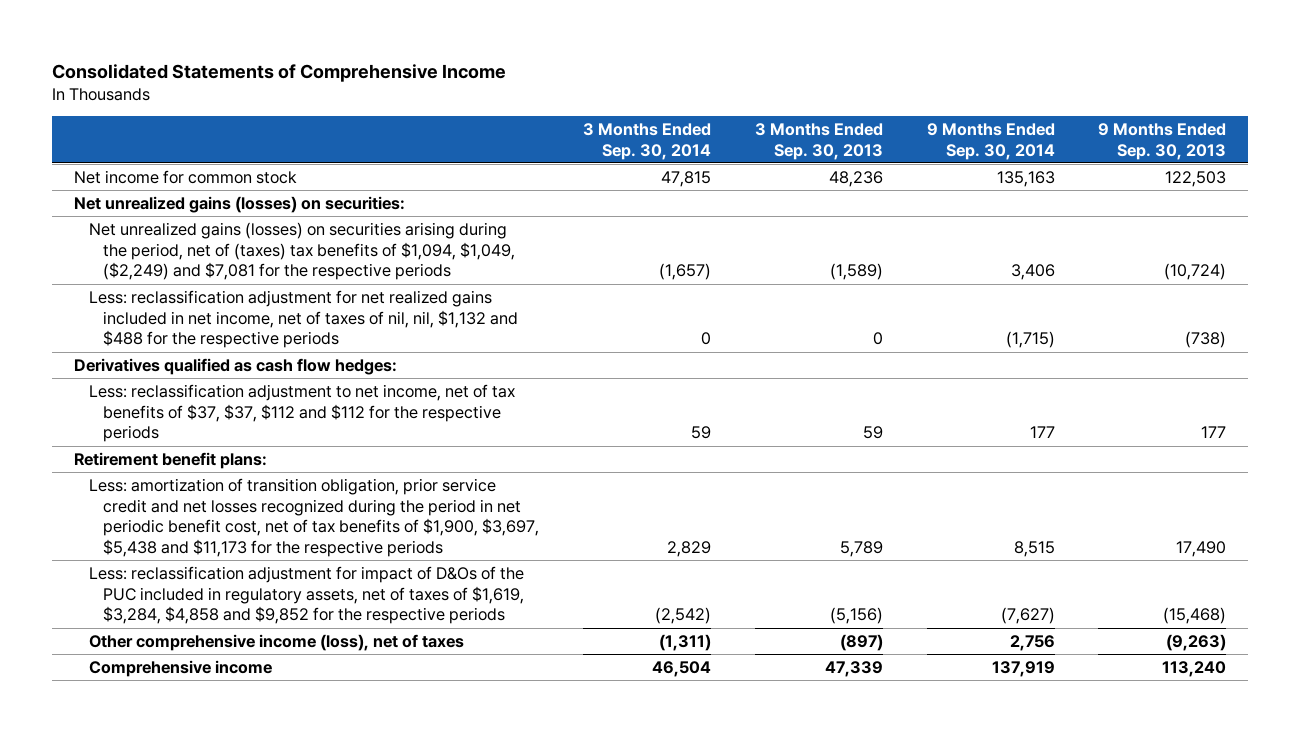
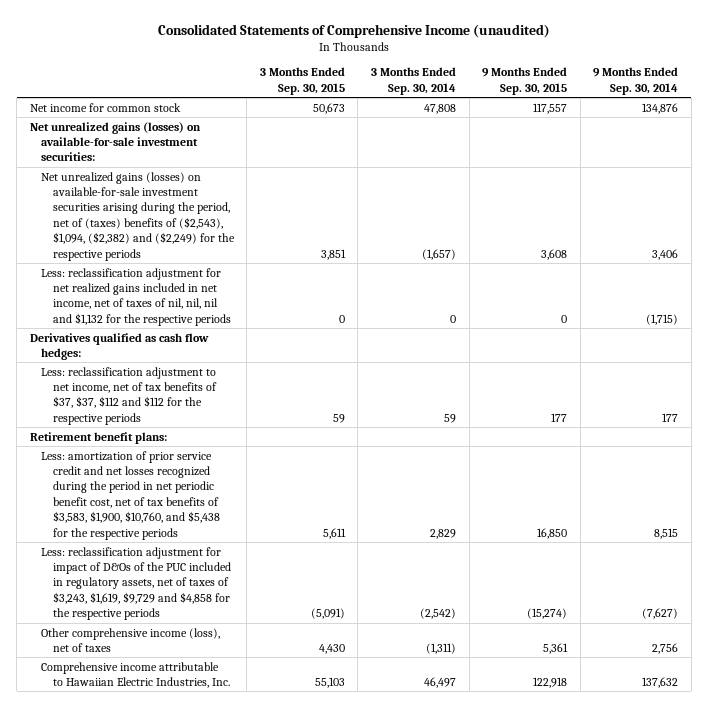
- Consolidated Statements of Comprehensive Income
+ Consolidated Statements of Comprehensive Income (unaudited)
- | 3 Months Ended Sep. 30, 2014 | 3 Months Ended Sep. 30, 2013 | 9 Months Ended Sep. 30, 2014 | 9 Months Ended Sep. 30, 2013
+ | 3 Months Ended Sep. 30, 2015 | 3 Months Ended Sep. 30, 2014 | 9 Months Ended Sep. 30, 2015 | 9 Months Ended Sep. 30, 2014
- Net income for common stock | 47,815 | 48,236 | 135,163 | 122,503
- Net unrealized gains (losses) on securities:
- Net unrealized gains (losses) on securities arising during the period, net of (taxes) tax benefits of $1,094, $1,049, ($2,249) and $7,081 for the respective periods | (1,657) | (1,589) | 3,406 | (10,724)
- Less: reclassification adjustment for net realized gains included in net income, net of taxes of nil, nil, $1,132 and $488 for the respective periods | 0 | 0 | (1,715) | (738)
+ Net income for common stock | 50,673 | 47,808 | 117,557 | 134,876
+ Net unrealized gains (losses) on available-for-sale investment securities:
+ Net unrealized gains (losses) on available-for-sale investment securities arising during the period, net of (taxes) benefits of ($2,543), $1,094, ($2,382) and ($2,249) for the respective periods | 3,851 | (1,657) | 3,608 | 3,406
+ Less: reclassification adjustment for net realized gains included in net income, net of taxes of nil, nil, nil and $1,132 for the respective periods | 0 | 0 | 0 | (1,715)
- Less: amortization of transition obligation, prior service credit and net losses recognized during the period in net periodic benefit cost, net of tax benefits of $1,900, $3,697, $5,438 and $11,173 for the respective periods | 2,829 | 5,789 | 8,515 | 17,490
- Less: reclassification adjustment for impact of D&Os of the PUC included in regulatory assets, net of taxes of $1,619, $3,284, $4,858 and $9,852 for the respective periods | (2,542) | (5,156) | (7,627) | (15,468)
+ Less: amortization of prior service credit and net losses recognized during the period in net periodic benefit cost, net of tax benefits of $3,583, $1,900, $10,760, and $5,438 for the respective periods | 5,611 | 2,829 | 16,850 | 8,515
+ Less: reclassification adjustment for impact of D&Os of the PUC included in regulatory assets, net of taxes of $3,243, $1,619, $9,729 and $4,858 for the respective periods | (5,091) | (2,542) | (15,274) | (7,627)
- Comprehensive income | 46,504 | 47,339 | 137,919 | 113,240
+ Comprehensive income attributable to Hawaiian Electric Industries, Inc. | 55,103 | 46,497 | 122,918 | 137,632

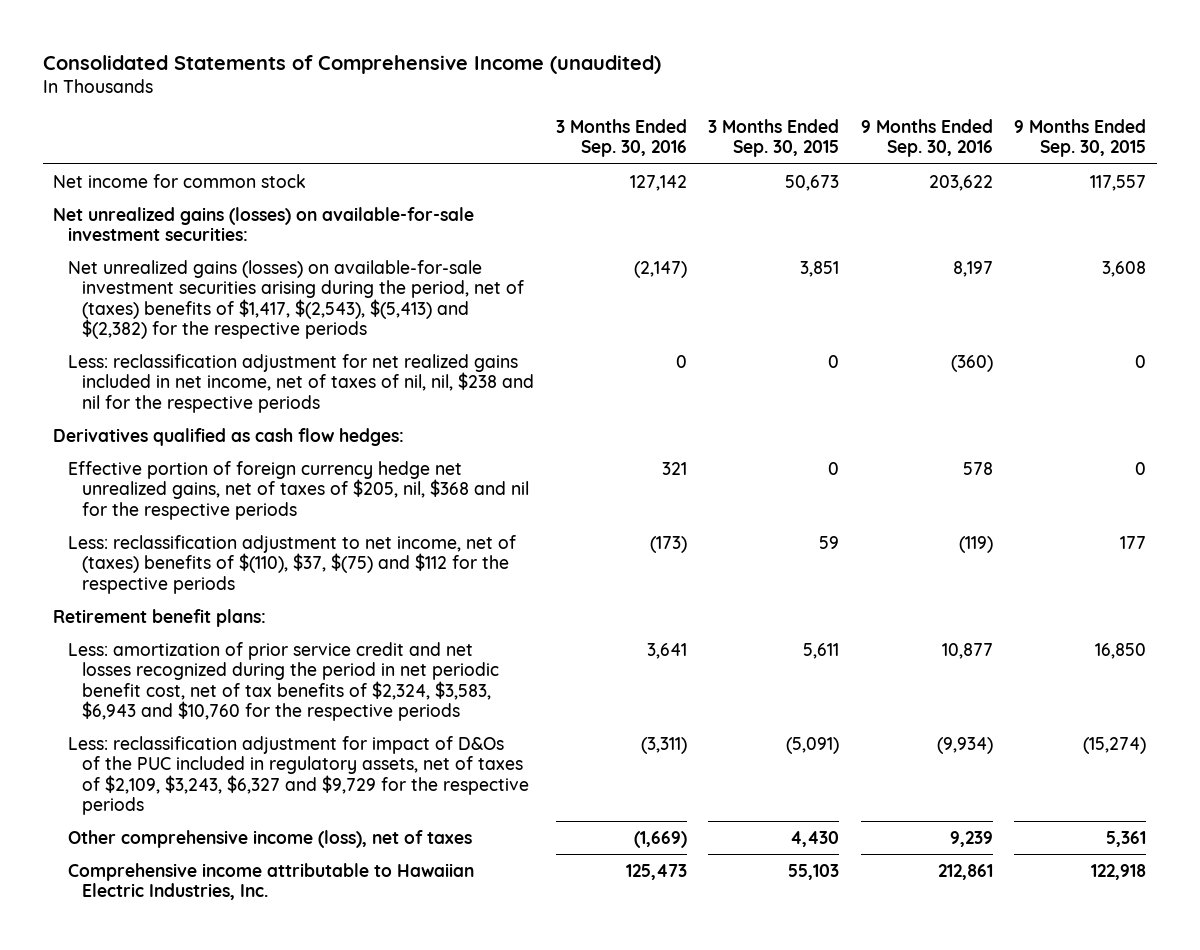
- | 3 Months Ended Sep. 30, 2015 | 3 Months Ended Sep. 30, 2014 | 9 Months Ended Sep. 30, 2015 | 9 Months Ended Sep. 30, 2014
+ | 3 Months Ended Sep. 30, 2016 | 3 Months Ended Sep. 30, 2015 | 9 Months Ended Sep. 30, 2016 | 9 Months Ended Sep. 30, 2015
- Net unrealized gains (losses) on available-for-sale investment securities arising during the period, net of (taxes) benefits of ($2,543), $1,094, ($2,382) and ($2,249) for the respective periods | 3,851 | (1,657) | 3,608 | 3,406
- Less: reclassification adjustment for net realized gains included in net income, net of taxes of nil, nil, nil and $1,132 for the respective periods | 0 | 0 | 0 | (1,715)
+ Net unrealized gains (losses) on available-for-sale investment securities arising during the period, net of (taxes) benefits of $1,417, $(2,543), $(5,413) and $(2,382) for the respective periods | (2,147) | 3,851 | 8,197 | 3,608
+ Less: reclassification adjustment for net realized gains included in net income, net of taxes of nil, nil, $238 and nil for the respective periods | 0 | 0 | (360) | 0
- Less: reclassification adjustment to net income, net of tax benefits of $37, $37, $112 and $112 for the respective periods | 59 | 59 | 177 | 177
+ Effective portion of foreign currency hedge net unrealized gains, net of taxes of $205, nil, $368 and nil for the respective periods | 321 | 0 | 578 | 0
+ Less: reclassification adjustment to net income, net of (taxes) benefits of $(110), $37, $(75) and $112 for the respective periods | (173) | 59 | (119) | 177
- Less: amortization of prior service credit and net losses recognized during the period in net periodic benefit cost, net of tax benefits of $3,583, $1,900, $10,760, and $5,438 for the respective periods | 5,611 | 2,829 | 16,850 | 8,515
- Less: reclassification adjustment for impact of D&Os of the PUC included in regulatory assets, net of taxes of $3,243, $1,619, $9,729 and $4,858 for the respective periods | (5,091) | (2,542) | (15,274) | (7,627)
+ Less: amortization of prior service credit and net losses recognized during the period in net periodic benefit cost, net of tax benefits of $2,324, $3,583, $6,943 and $10,760 for the respective periods | 3,641 | 5,611 | 10,877 | 16,850
+ Less: reclassification adjustment for impact of D&Os of the PUC included in regulatory assets, net of taxes of $2,109, $3,243, $6,327 and $9,729 for the respective periods | (3,311) | (5,091) | (9,934) | (15,274)

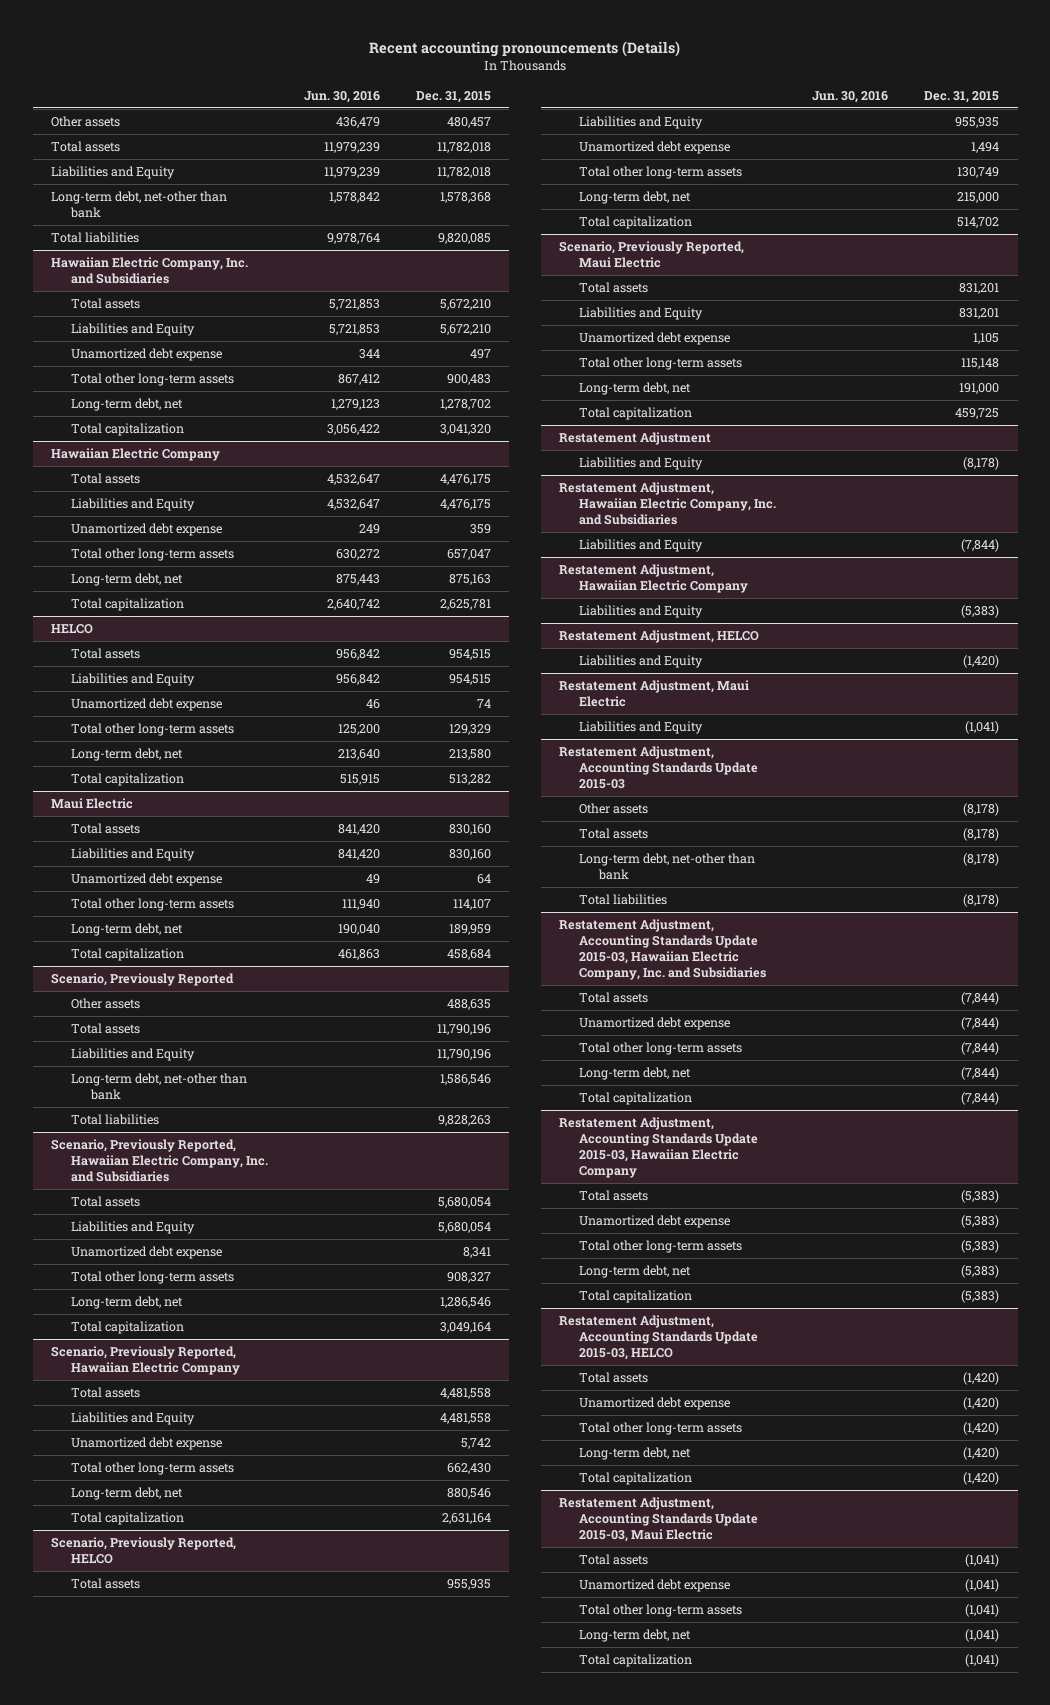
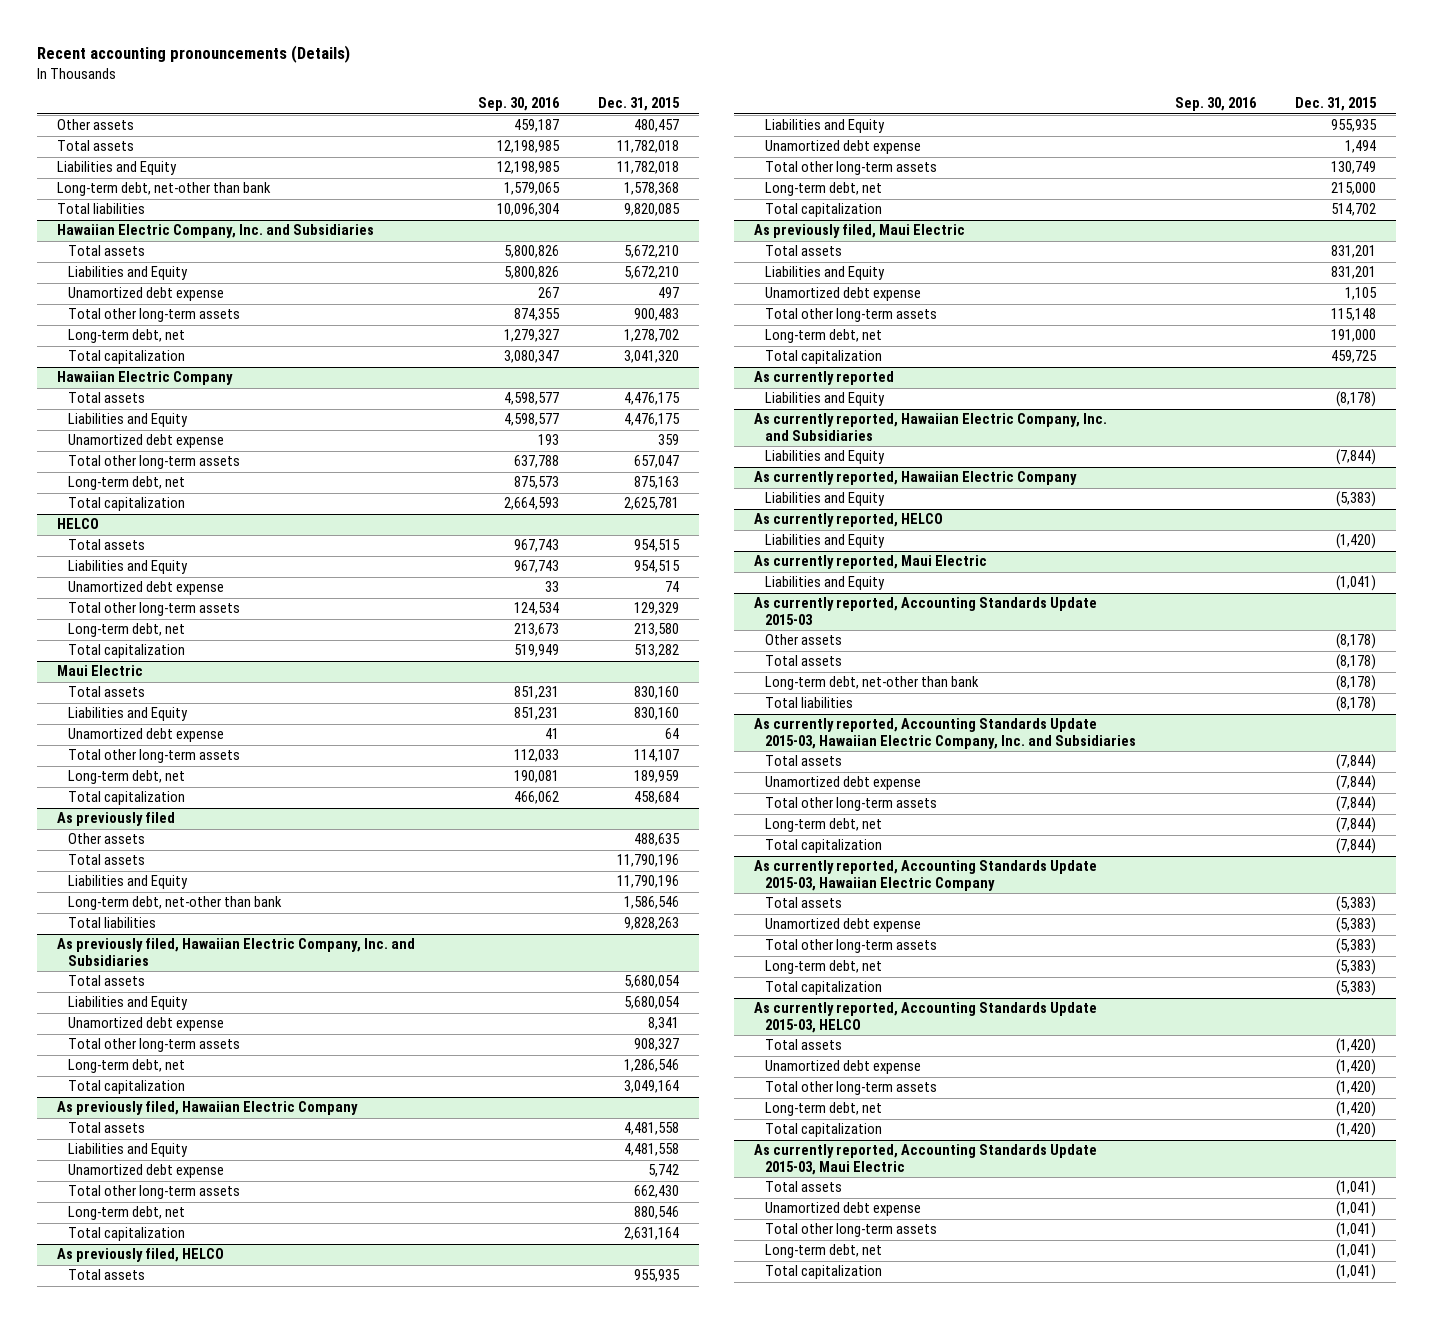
- | Jun. 30, 2016 | Dec. 31, 2015
+ | Sep. 30, 2016 | Dec. 31, 2015
- Scenario, Previously Reported
+ As previously filed
- Scenario, Previously Reported, Hawaiian Electric Company, Inc. and Subsidiaries
+ As previously filed, Hawaiian Electric Company, Inc. and Subsidiaries
- Scenario, Previously Reported, Hawaiian Electric Company
+ As previously filed, Hawaiian Electric Company
- Scenario, Previously Reported, HELCO
+ As previously filed, HELCO
- Scenario, Previously Reported, Maui Electric
+ As previously filed, Maui Electric
- Restatement Adjustment
+ As currently reported
- Restatement Adjustment, Hawaiian Electric Company, Inc. and Subsidiaries
+ As currently reported, Hawaiian Electric Company, Inc. and Subsidiaries
- Restatement Adjustment, Hawaiian Electric Company
+ As currently reported, Hawaiian Electric Company
- Restatement Adjustment, HELCO
+ As currently reported, HELCO
- Restatement Adjustment, Maui Electric
+ As currently reported, Maui Electric
- Restatement Adjustment, Accounting Standards Update 2015-03
+ As currently reported, Accounting Standards Update 2015-03
- Restatement Adjustment, Accounting Standards Update 2015-03, Hawaiian Electric Company, Inc. and Subsidiaries
+ As currently reported, Accounting Standards Update 2015-03, Hawaiian Electric Company, Inc. and Subsidiaries
- Restatement Adjustment, Accounting Standards Update 2015-03, Hawaiian Electric Company
+ As currently reported, Accounting Standards Update 2015-03, Hawaiian Electric Company
- Restatement Adjustment, Accounting Standards Update 2015-03, HELCO
+ As currently reported, Accounting Standards Update 2015-03, HELCO
- Restatement Adjustment, Accounting Standards Update 2015-03, Maui Electric
+ As currently reported, Accounting Standards Update 2015-03, Maui Electric

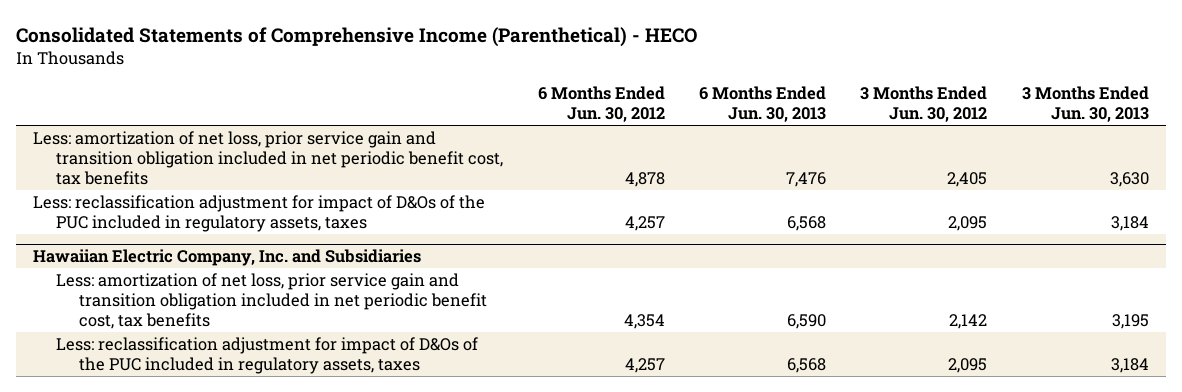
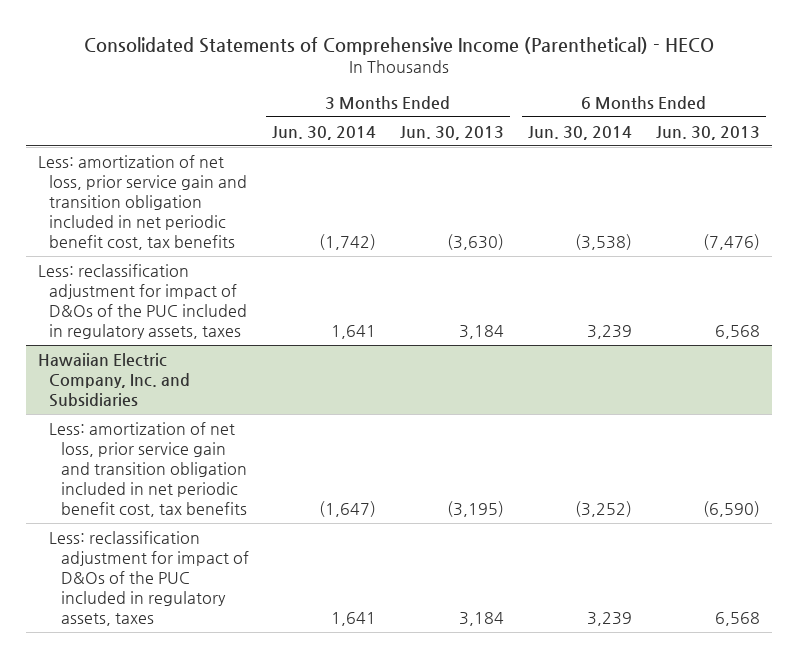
- | 6 Months Ended Jun. 30, 2012 | 6 Months Ended Jun. 30, 2013 | 3 Months Ended Jun. 30, 2012 | 3 Months Ended Jun. 30, 2013
+ | 3 Months Ended Jun. 30, 2014 | 3 Months Ended Jun. 30, 2013 | 6 Months Ended Jun. 30, 2014 | 6 Months Ended Jun. 30, 2013
- Less: amortization of net loss, prior service gain and transition obligation included in net periodic benefit cost, tax benefits | 4,878 | 7,476 | 2,405 | 3,630
+ Less: amortization of net loss, prior service gain and transition obligation included in net periodic benefit cost, tax benefits | (1,742) | (3,630) | (3,538) | (7,476)
@ Hawaiian Electric Company, Inc. and Subsidiaries
- Less: amortization of net loss, prior service gain and transition obligation included in net periodic benefit cost, tax benefits | 4,354 | 6,590 | 2,142 | 3,195
+ Less: amortization of net loss, prior service gain and transition obligation included in net periodic benefit cost, tax benefits | (1,647) | (3,195) | (3,252) | (6,590)

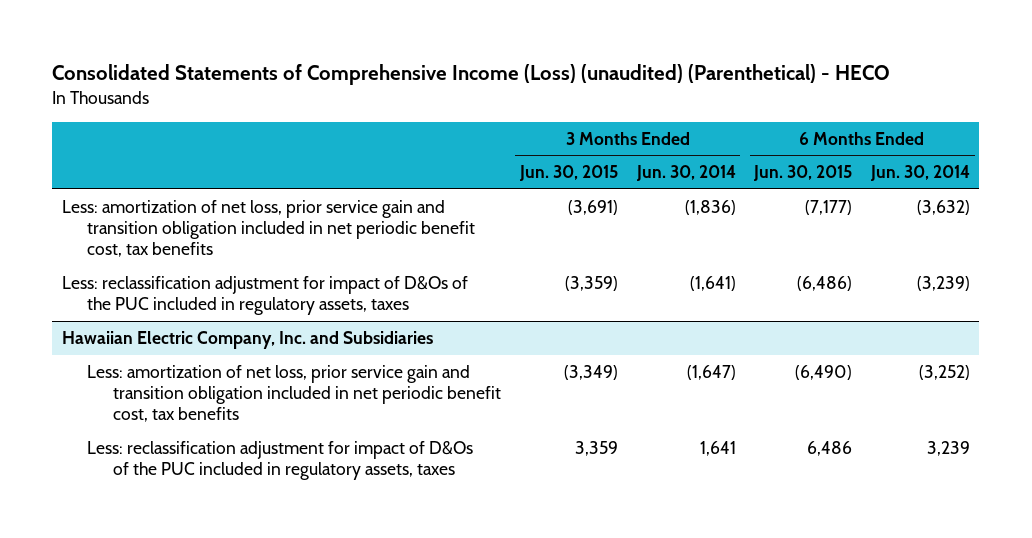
- Consolidated Statements of Comprehensive Income (Parenthetical) - HECO
+ Consolidated Statements of Comprehensive Income (Loss) (unaudited) (Parenthetical) - HECO
- | 3 Months Ended Jun. 30, 2014 | 3 Months Ended Jun. 30, 2013 | 6 Months Ended Jun. 30, 2014 | 6 Months Ended Jun. 30, 2013
+ | 3 Months Ended Jun. 30, 2015 | 3 Months Ended Jun. 30, 2014 | 6 Months Ended Jun. 30, 2015 | 6 Months Ended Jun. 30, 2014
- Less: amortization of net loss, prior service gain and transition obligation included in net periodic benefit cost, tax benefits | (1,742) | (3,630) | (3,538) | (7,476)
- Less: reclassification adjustment for impact of D&Os of the PUC included in regulatory assets, taxes | 1,641 | 3,184 | 3,239 | 6,568
+ Less: amortization of net loss, prior service gain and transition obligation included in net periodic benefit cost, tax benefits | (3,691) | (1,836) | (7,177) | (3,632)
+ Less: reclassification adjustment for impact of D&Os of the PUC included in regulatory assets, taxes | (3,359) | (1,641) | (6,486) | (3,239)

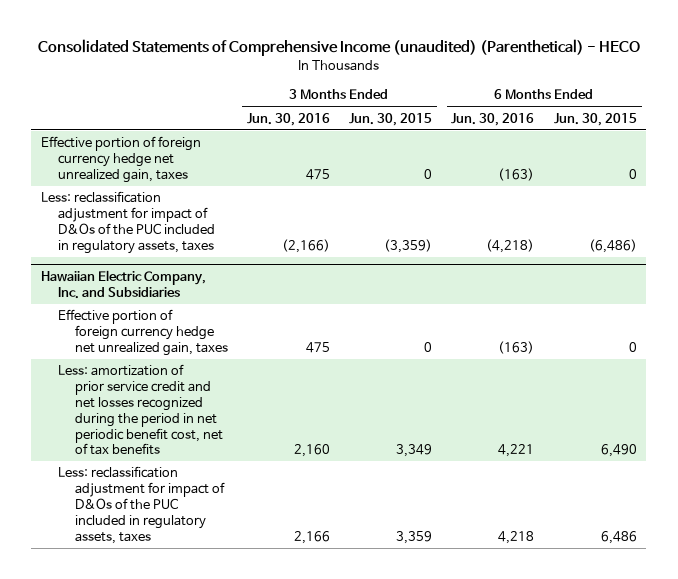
- Consolidated Statements of Comprehensive Income (Loss) (unaudited) (Parenthetical) - HECO
+ Consolidated Statements of Comprehensive Income (unaudited) (Parenthetical) - HECO
- | 3 Months Ended Jun. 30, 2015 | 3 Months Ended Jun. 30, 2014 | 6 Months Ended Jun. 30, 2015 | 6 Months Ended Jun. 30, 2014
+ | 3 Months Ended Jun. 30, 2016 | 3 Months Ended Jun. 30, 2015 | 6 Months Ended Jun. 30, 2016 | 6 Months Ended Jun. 30, 2015
- Less: amortization of net loss, prior service gain and transition obligation included in net periodic benefit cost, tax benefits | (3,691) | (1,836) | (7,177) | (3,632)
+ Effective portion of foreign currency hedge net unrealized gain, taxes | 475 | 0 | (163) | 0
@ Hawaiian Electric Company, Inc. and Subsidiaries
- Less: amortization of net loss, prior service gain and transition obligation included in net periodic benefit cost, tax benefits | (3,349) | (1,647) | (6,490) | (3,252)
+ Effective portion of foreign currency hedge net unrealized gain, taxes | 475 | 0 | (163) | 0
+ Less: amortization of prior service credit and net losses recognized during the period in net periodic benefit cost, net of tax benefits | 2,160 | 3,349 | 4,221 | 6,490

